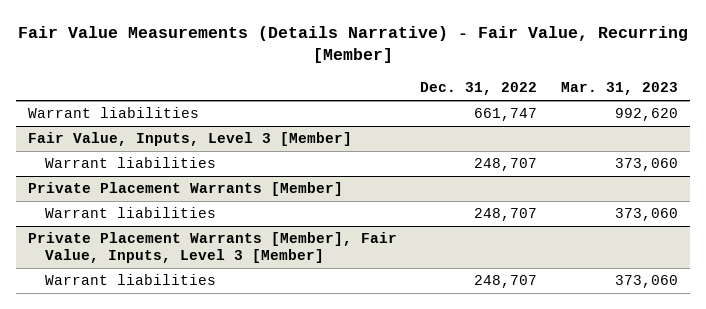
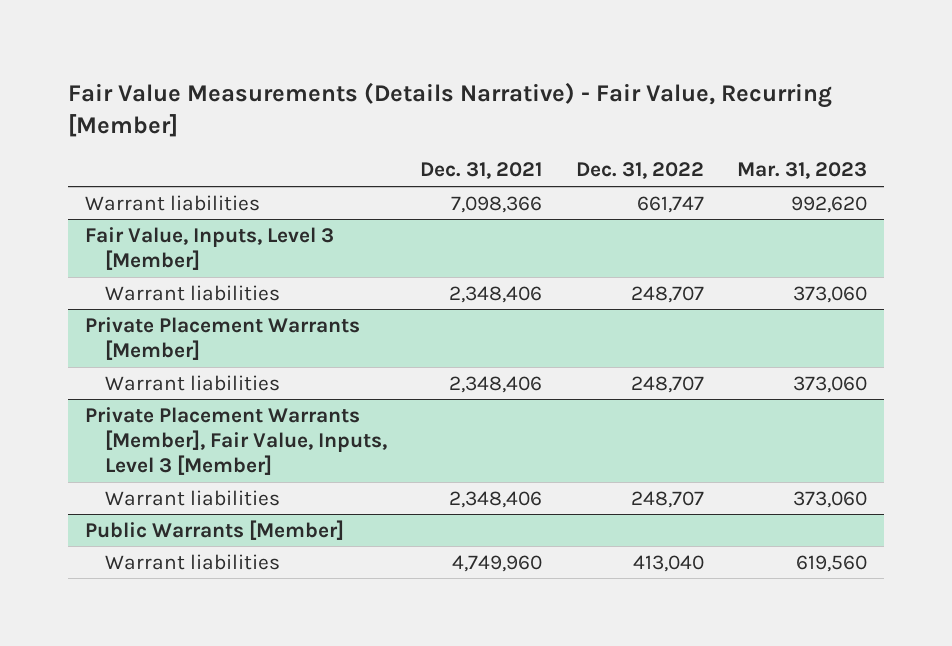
- | Dec. 31, 2022 | Mar. 31, 2023
+ | Dec. 31, 2021 | Dec. 31, 2022 | Mar. 31, 2023
+ Public Warrants [Member]
+ Warrant liabilities | 4,749,960 | 413,040 | 619,560

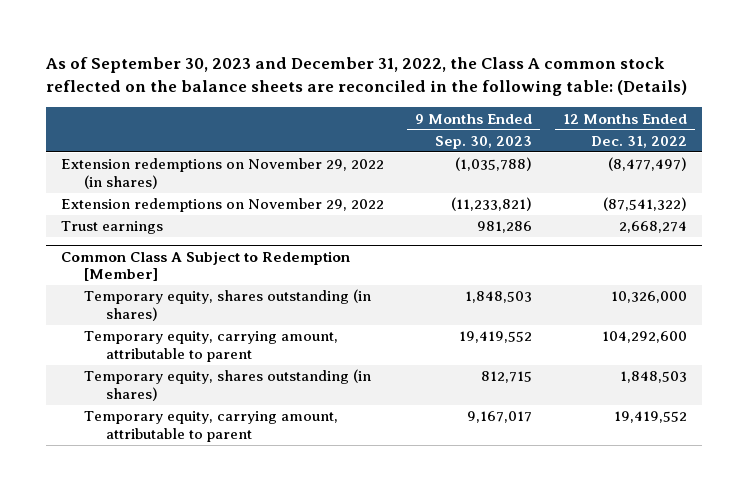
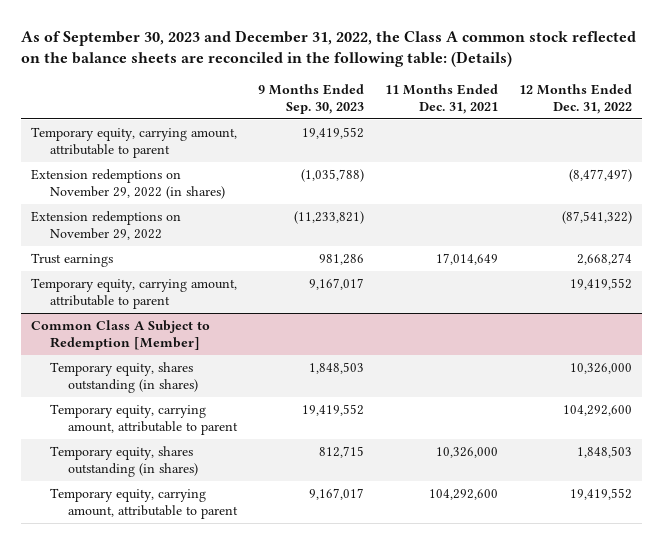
- | 9 Months Ended Sep. 30, 2023 | 12 Months Ended Dec. 31, 2022
+ | 9 Months Ended Sep. 30, 2023 | 11 Months Ended Dec. 31, 2021 | 12 Months Ended Dec. 31, 2022
+ Temporary equity, carrying amount, attributable to parent | 19,419,552 | |
+ Temporary equity, carrying amount, attributable to parent | 9,167,017 | | 19,419,552

